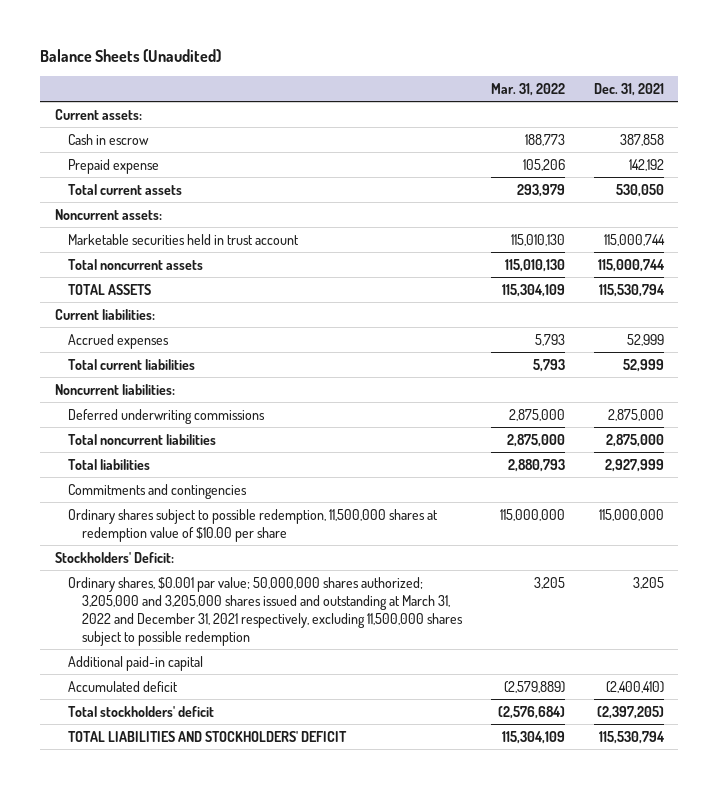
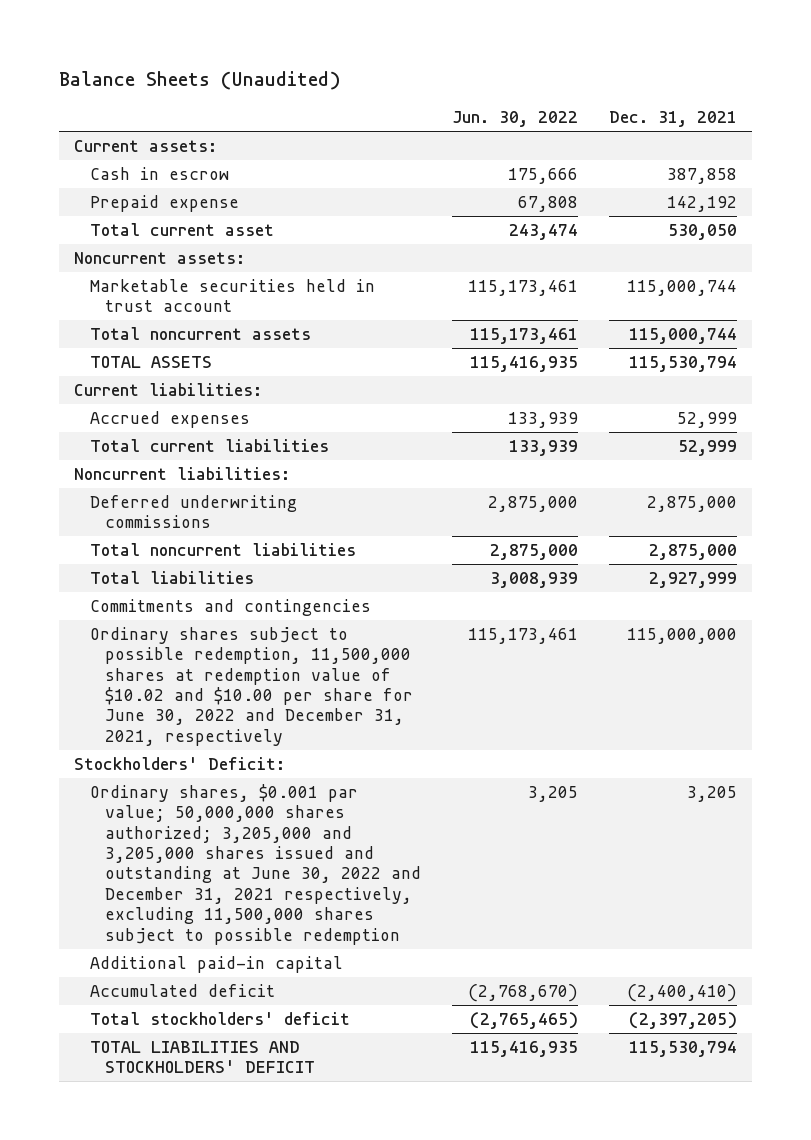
- | Mar. 31, 2022 | Dec. 31, 2021
+ | Jun. 30, 2022 | Dec. 31, 2021
- Total current assets | 293,979 | 530,050
+ Total current asset | 243,474 | 530,050
- Ordinary shares subject to possible redemption, 11,500,000 shares at redemption value of $10.00 per share | 115,000,000 | 115,000,000
+ Ordinary shares subject to possible redemption, 11,500,000 shares at redemption value of $10.02 and $10.00 per share for June 30, 2022 and December 31, 2021, respectively | 115,173,461 | 115,000,000
- Ordinary shares, $0.001 par value; 50,000,000 shares authorized; 3,205,000 and 3,205,000 shares issued and outstanding at March 31, 2022 and December 31, 2021 respectively, excluding 11,500,000 shares subject to possible redemption | 3,205 | 3,205
+ Ordinary shares, $0.001 par value; 50,000,000 shares authorized; 3,205,000 and 3,205,000 shares issued and outstanding at June 30, 2022 and December 31, 2021 respectively, excluding 11,500,000 shares subject to possible redemption | 3,205 | 3,205

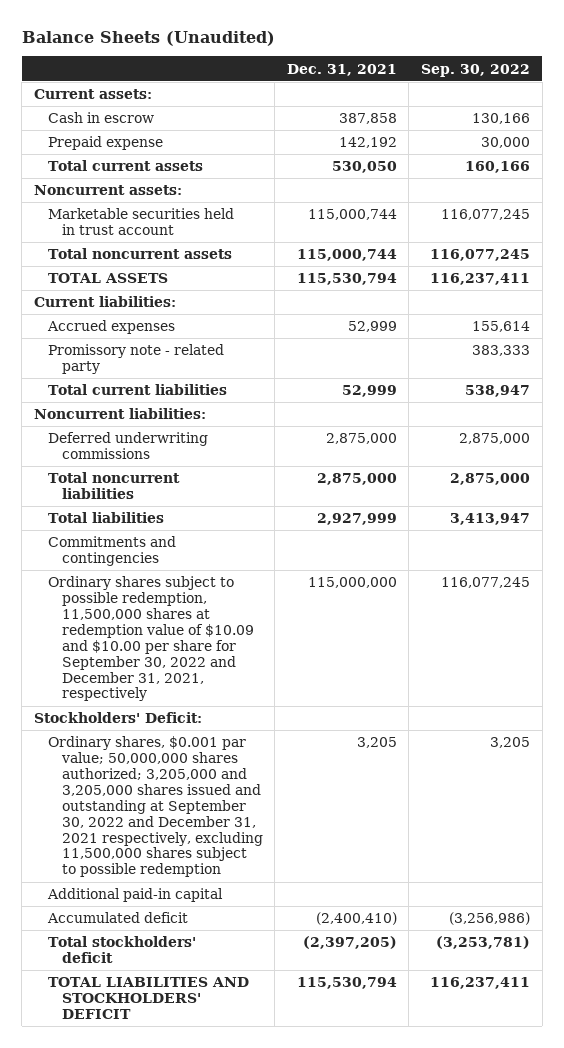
- | Jun. 30, 2022 | Dec. 31, 2021
+ | Dec. 31, 2021 | Sep. 30, 2022
- Total current asset | 243,474 | 530,050
+ Total current assets | 530,050 | 160,166
+ Promissory note - related party | | 383,333
- Ordinary shares subject to possible redemption, 11,500,000 shares at redemption value of $10.02 and $10.00 per share for June 30, 2022 and December 31, 2021, respectively | 115,173,461 | 115,000,000
+ Ordinary shares subject to possible redemption, 11,500,000 shares at redemption value of $10.09 and $10.00 per share for September 30, 2022 and December 31, 2021, respectively | 115,000,000 | 116,077,245
- Ordinary shares, $0.001 par value; 50,000,000 shares authorized; 3,205,000 and 3,205,000 shares issued and outstanding at June 30, 2022 and December 31, 2021 respectively, excluding 11,500,000 shares subject to possible redemption | 3,205 | 3,205
+ Ordinary shares, $0.001 par value; 50,000,000 shares authorized; 3,205,000 and 3,205,000 shares issued and outstanding at September 30, 2022 and December 31, 2021 respectively, excluding 11,500,000 shares subject to possible redemption | 3,205 | 3,205

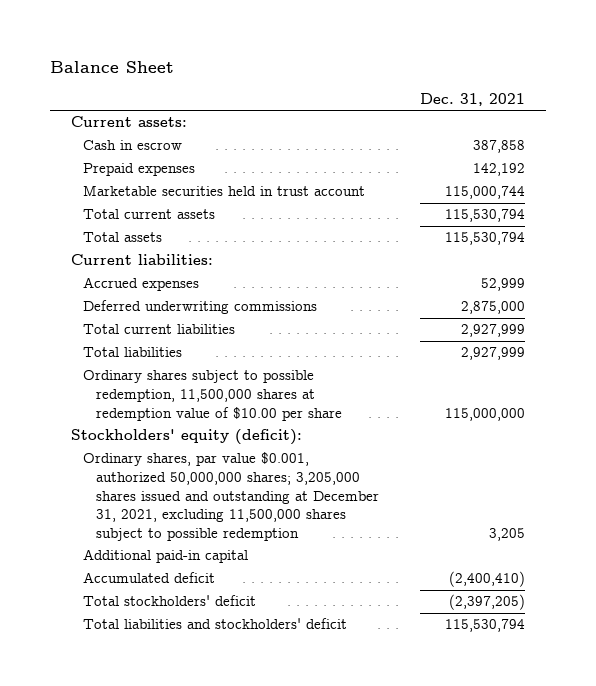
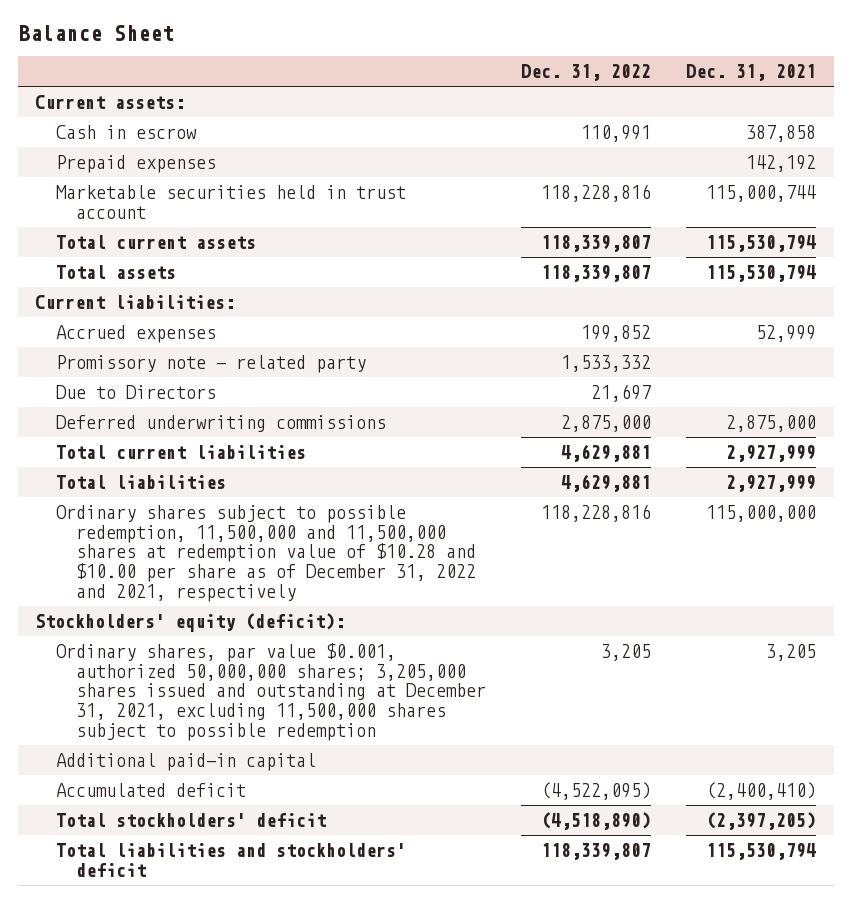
- | Dec. 31, 2021
+ | Dec. 31, 2022 | Dec. 31, 2021
+ Promissory note - related party | 1,533,332 |
+ Due to Directors | 21,697 |
- Ordinary shares subject to possible redemption, 11,500,000 shares at redemption value of $10.00 per share | 115,000,000
+ Ordinary shares subject to possible redemption, 11,500,000 and 11,500,000 shares at redemption value of $10.28 and $10.00 per share as of December 31, 2022 and 2021, respectively | 118,228,816 | 115,000,000

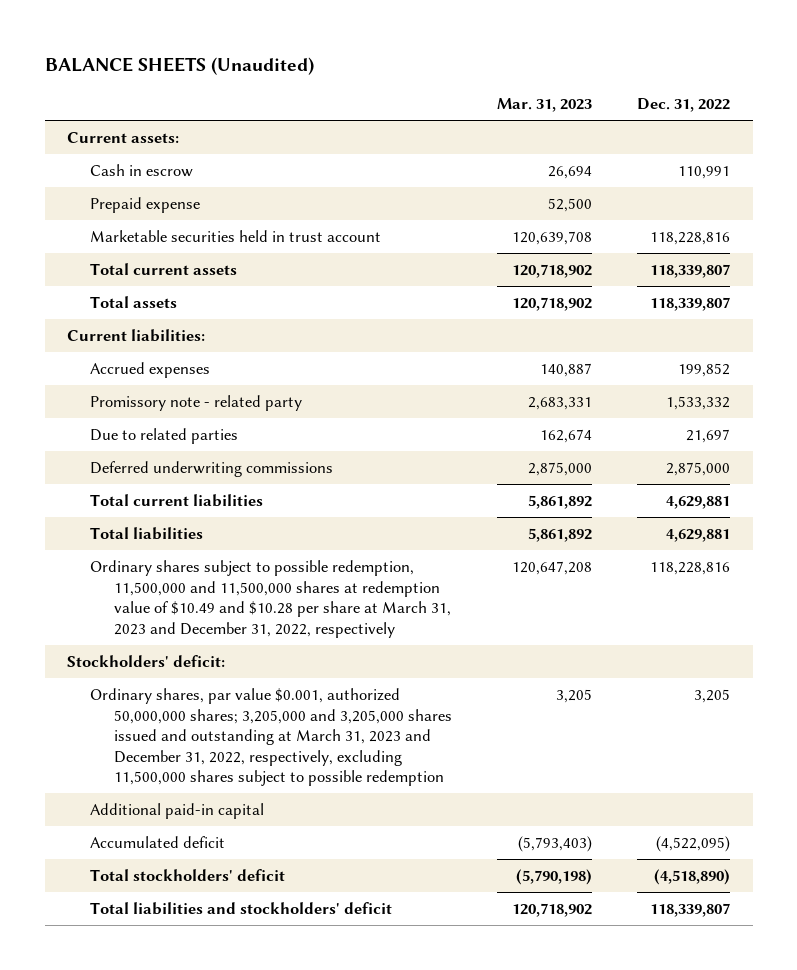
- Balance Sheet
+ BALANCE SHEETS (Unaudited)
- | Dec. 31, 2022 | Dec. 31, 2021
+ | Mar. 31, 2023 | Dec. 31, 2022
- Prepaid expenses | | 142,192
+ Prepaid expense | 52,500 |
- Due to Directors | 21,697 |
+ Due to related parties | 162,674 | 21,697
- Ordinary shares subject to possible redemption, 11,500,000 and 11,500,000 shares at redemption value of $10.28 and $10.00 per share as of December 31, 2022 and 2021, respectively | 118,228,816 | 115,000,000
- Stockholders' equity (deficit):
- Ordinary shares, par value $0.001, authorized 50,000,000 shares; 3,205,000 shares issued and outstanding at December 31, 2021, excluding 11,500,000 shares subject to possible redemption | 3,205 | 3,205
+ Ordinary shares subject to possible redemption, 11,500,000 and 11,500,000 shares at redemption value of $10.49 and $10.28 per share at March 31, 2023 and December 31, 2022, respectively | 120,647,208 | 118,228,816
+ Stockholders' deficit:
+ Ordinary shares, par value $0.001, authorized 50,000,000 shares; 3,205,000 and 3,205,000 shares issued and outstanding at March 31, 2023 and December 31, 2022, respectively, excluding 11,500,000 shares subject to possible redemption | 3,205 | 3,205

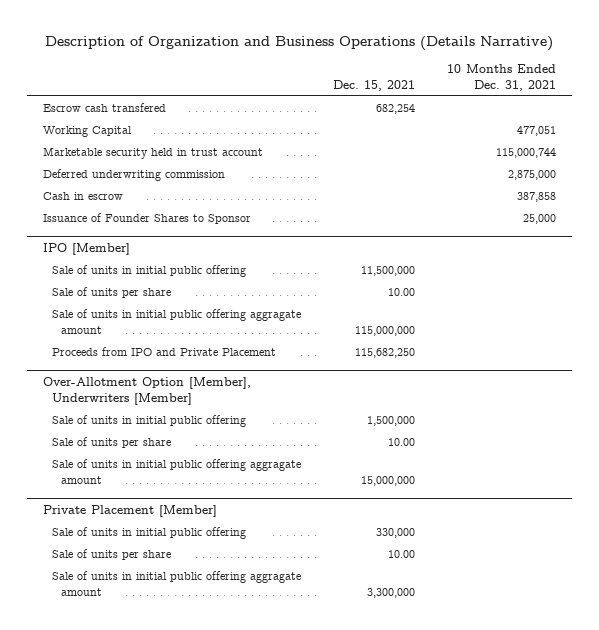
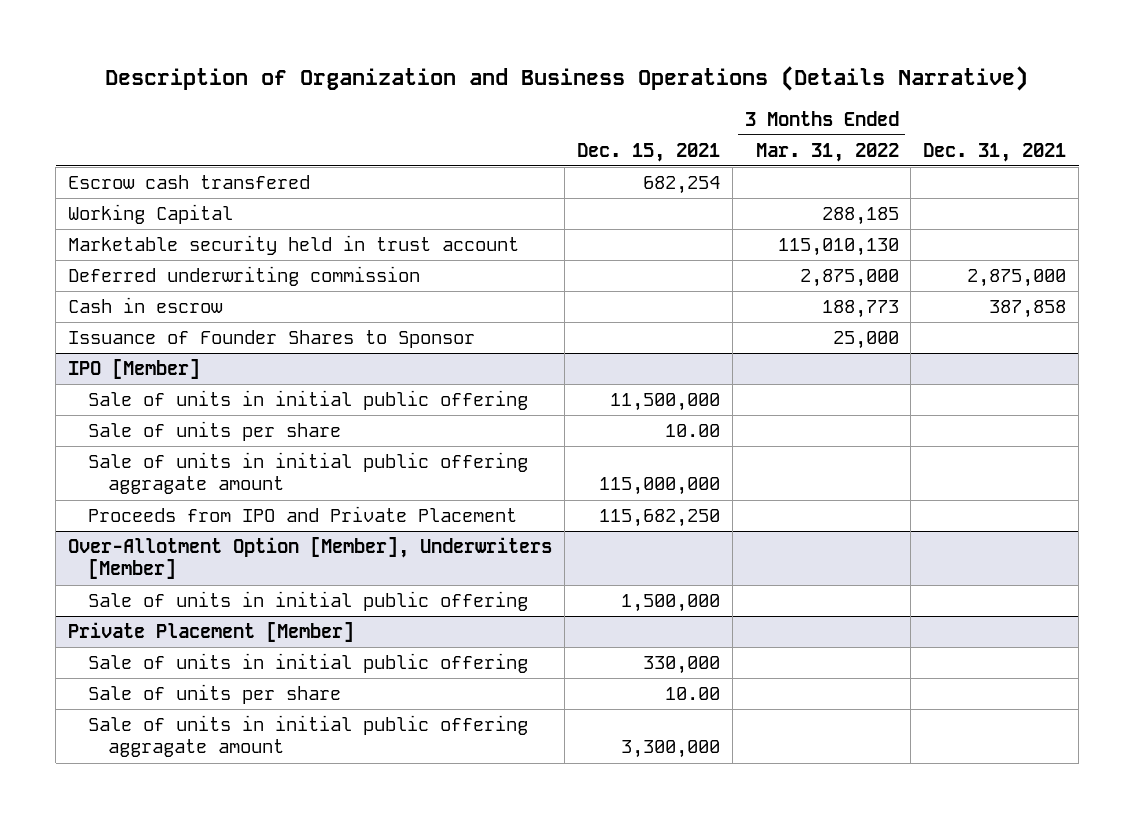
- | Dec. 15, 2021 | 10 Months Ended Dec. 31, 2021
+ | Dec. 15, 2021 | 3 Months Ended Mar. 31, 2022 | Dec. 31, 2021
@ Over-Allotment Option [Member], Underwriters [Member]
- Sale of units per share | 10.00 |
- Sale of units in initial public offering aggragate amount | 15,000,000 |

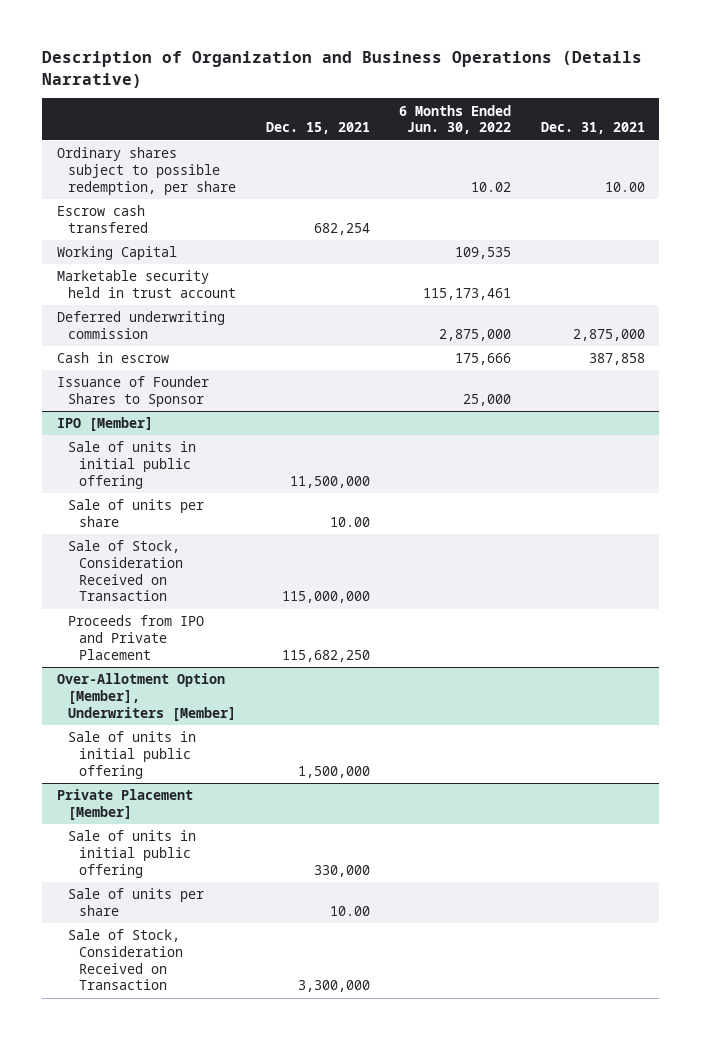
- | Dec. 15, 2021 | 3 Months Ended Mar. 31, 2022 | Dec. 31, 2021
+ | Dec. 15, 2021 | 6 Months Ended Jun. 30, 2022 | Dec. 31, 2021
+ Ordinary shares subject to possible redemption, per share | | 10.02 | 10.00
@ IPO [Member]
- Sale of units in initial public offering aggragate amount | 115,000,000 | |
+ Sale of Stock, Consideration Received on Transaction | 115,000,000 | |
@ Private Placement [Member]
- Sale of units in initial public offering aggragate amount | 3,300,000 | |
+ Sale of Stock, Consideration Received on Transaction | 3,300,000 | |

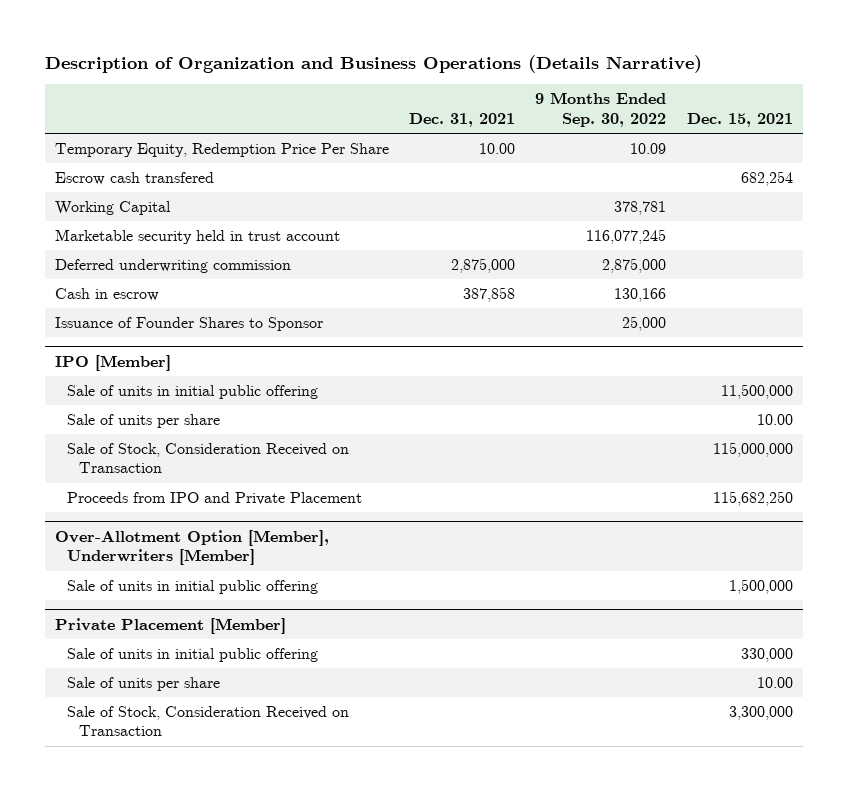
- | Dec. 15, 2021 | 6 Months Ended Jun. 30, 2022 | Dec. 31, 2021
+ | Dec. 31, 2021 | 9 Months Ended Sep. 30, 2022 | Dec. 15, 2021
- Ordinary shares subject to possible redemption, per share | | 10.02 | 10.00
+ Temporary Equity, Redemption Price Per Share | 10.00 | 10.09 |

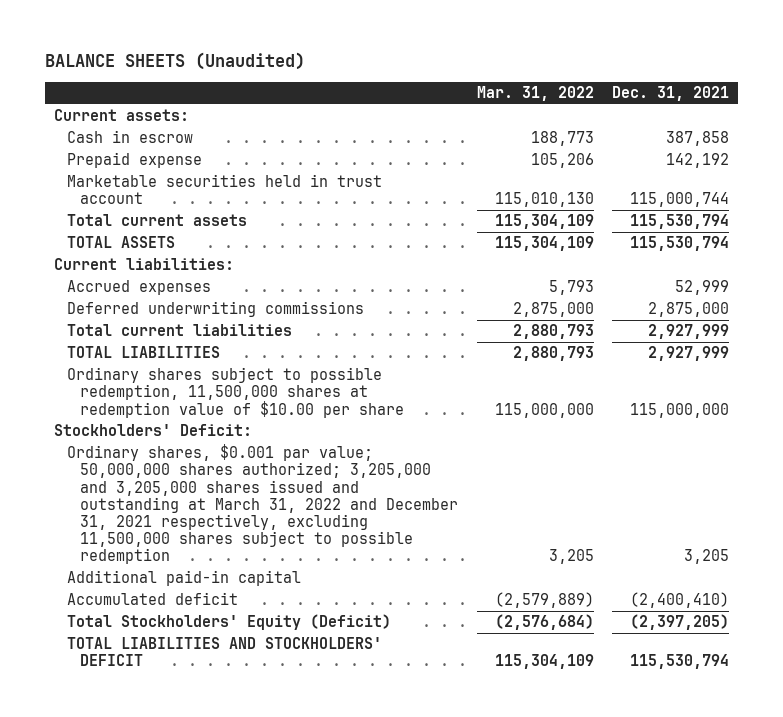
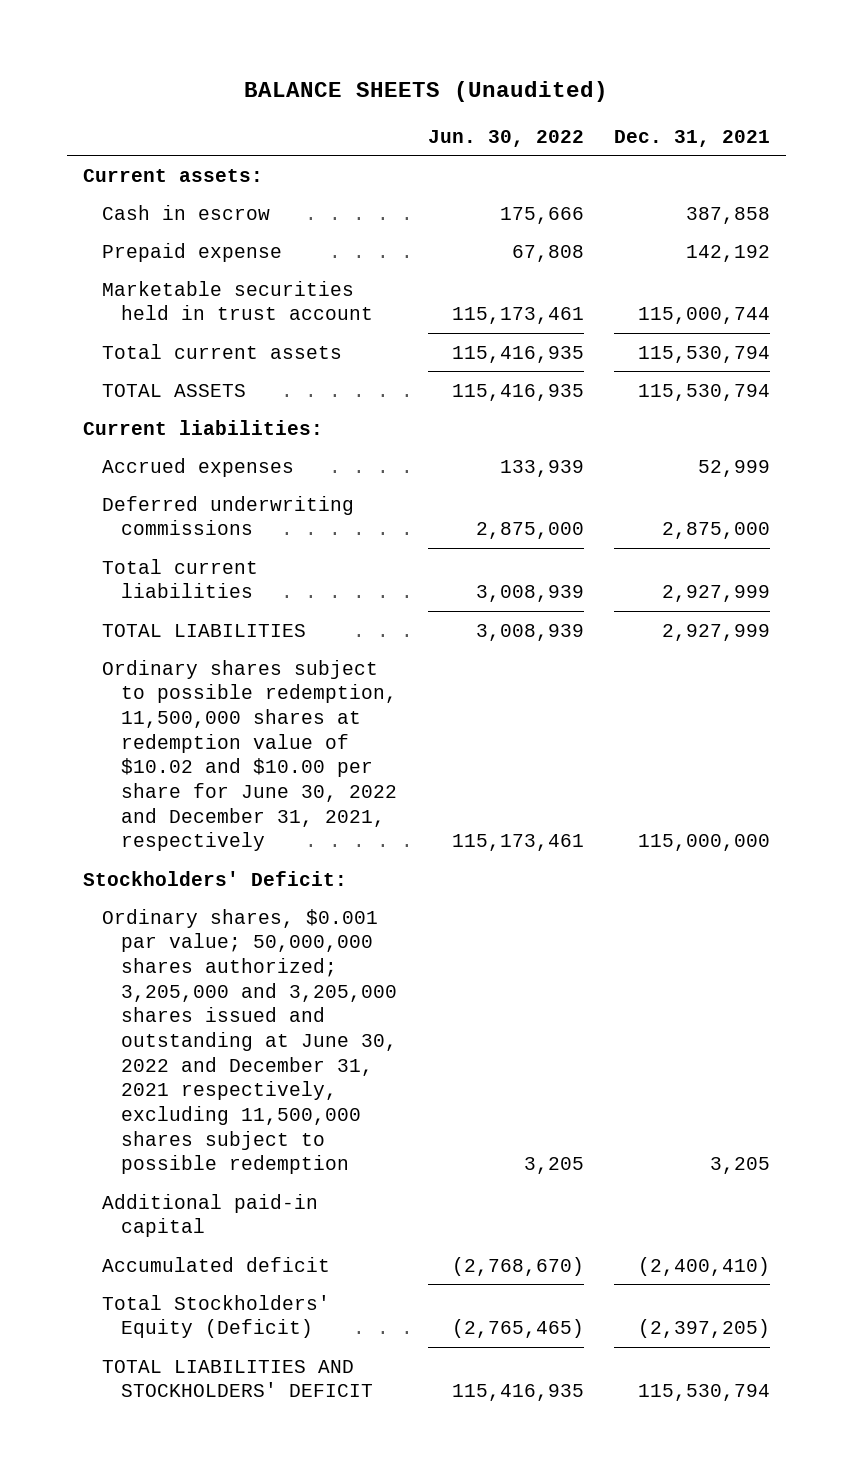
- | Mar. 31, 2022 | Dec. 31, 2021
+ | Jun. 30, 2022 | Dec. 31, 2021
- Ordinary shares subject to possible redemption, 11,500,000 shares at redemption value of $10.00 per share | 115,000,000 | 115,000,000
+ Ordinary shares subject to possible redemption, 11,500,000 shares at redemption value of $10.02 and $10.00 per share for June 30, 2022 and December 31, 2021, respectively | 115,173,461 | 115,000,000
- Ordinary shares, $0.001 par value; 50,000,000 shares authorized; 3,205,000 and 3,205,000 shares issued and outstanding at March 31, 2022 and December 31, 2021 respectively, excluding 11,500,000 shares subject to possible redemption | 3,205 | 3,205
+ Ordinary shares, $0.001 par value; 50,000,000 shares authorized; 3,205,000 and 3,205,000 shares issued and outstanding at June 30, 2022 and December 31, 2021 respectively, excluding 11,500,000 shares subject to possible redemption | 3,205 | 3,205

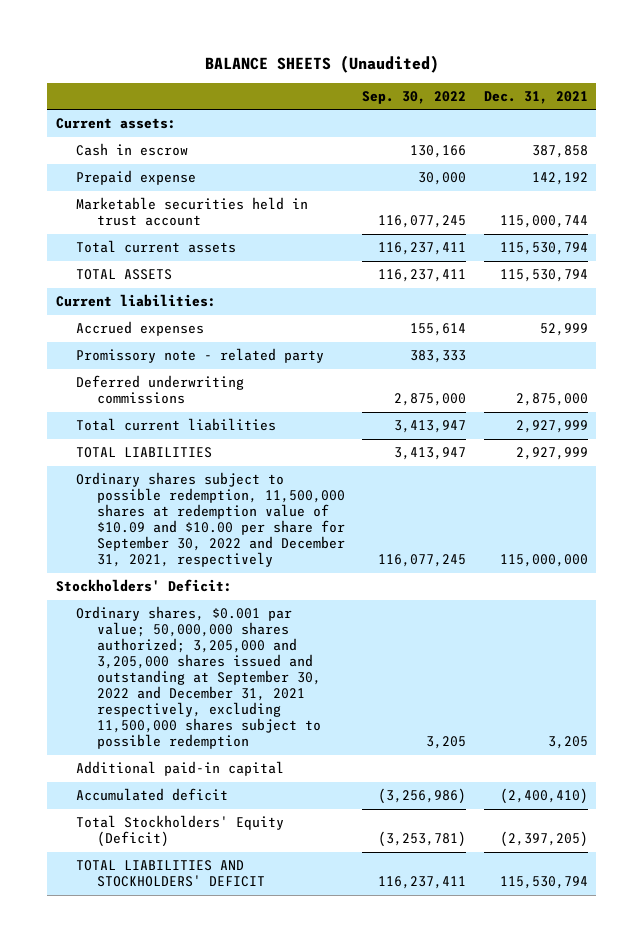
- | Jun. 30, 2022 | Dec. 31, 2021
+ | Sep. 30, 2022 | Dec. 31, 2021
+ Promissory note - related party | 383,333 |
- Ordinary shares subject to possible redemption, 11,500,000 shares at redemption value of $10.02 and $10.00 per share for June 30, 2022 and December 31, 2021, respectively | 115,173,461 | 115,000,000
+ Ordinary shares subject to possible redemption, 11,500,000 shares at redemption value of $10.09 and $10.00 per share for September 30, 2022 and December 31, 2021, respectively | 116,077,245 | 115,000,000
- Ordinary shares, $0.001 par value; 50,000,000 shares authorized; 3,205,000 and 3,205,000 shares issued and outstanding at June 30, 2022 and December 31, 2021 respectively, excluding 11,500,000 shares subject to possible redemption | 3,205 | 3,205
+ Ordinary shares, $0.001 par value; 50,000,000 shares authorized; 3,205,000 and 3,205,000 shares issued and outstanding at September 30, 2022 and December 31, 2021 respectively, excluding 11,500,000 shares subject to possible redemption | 3,205 | 3,205

